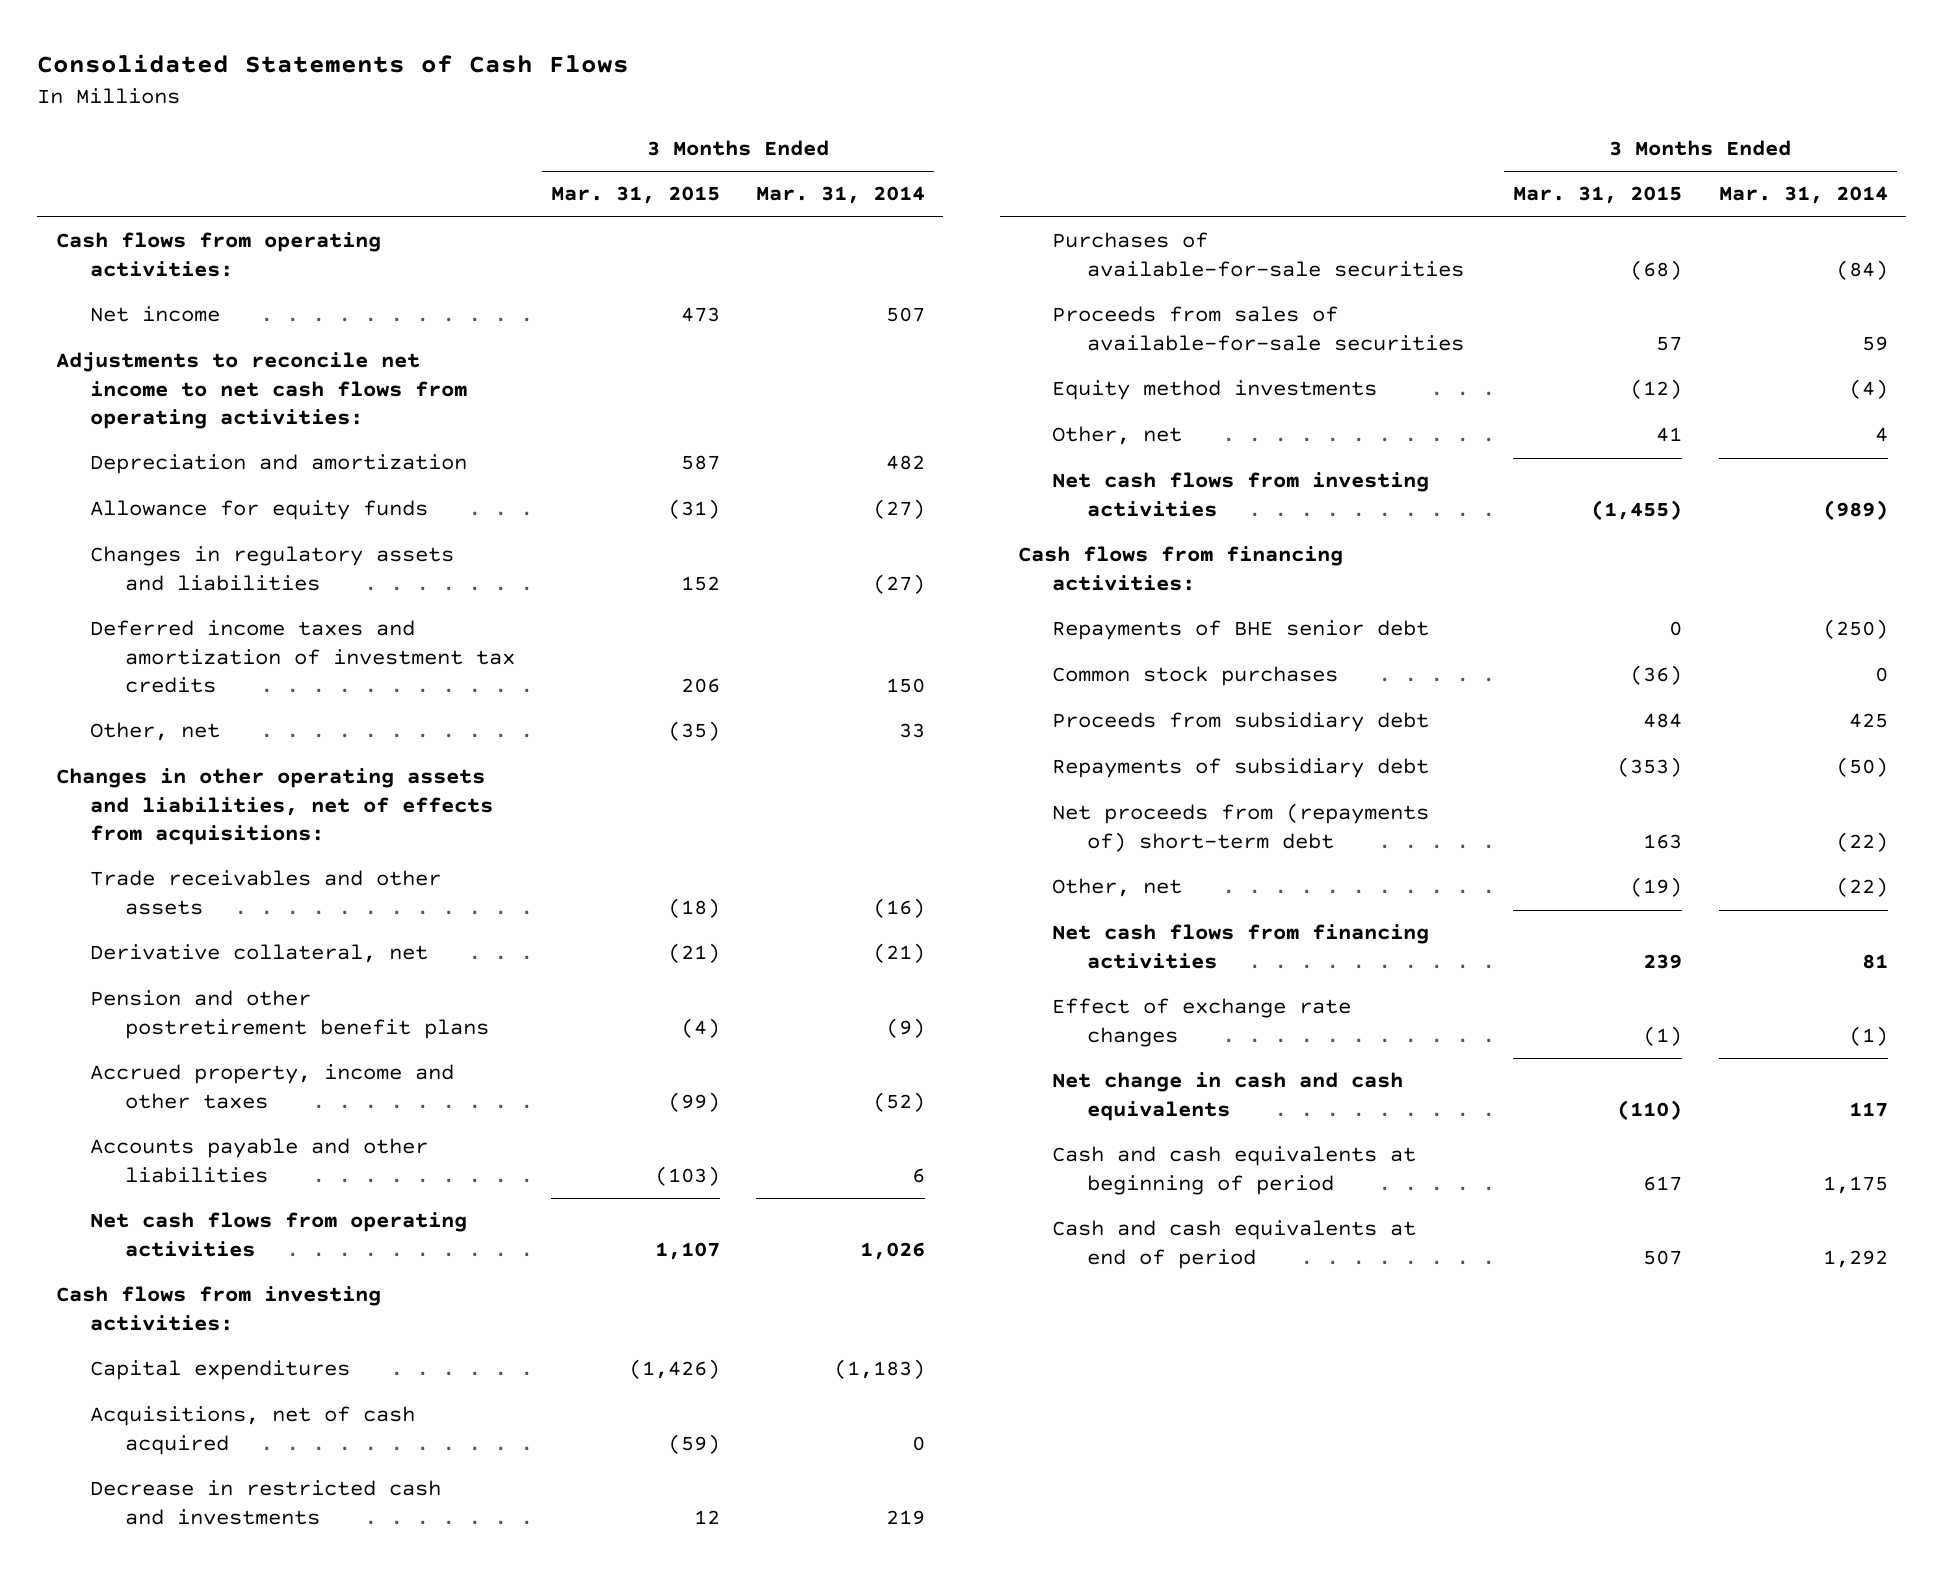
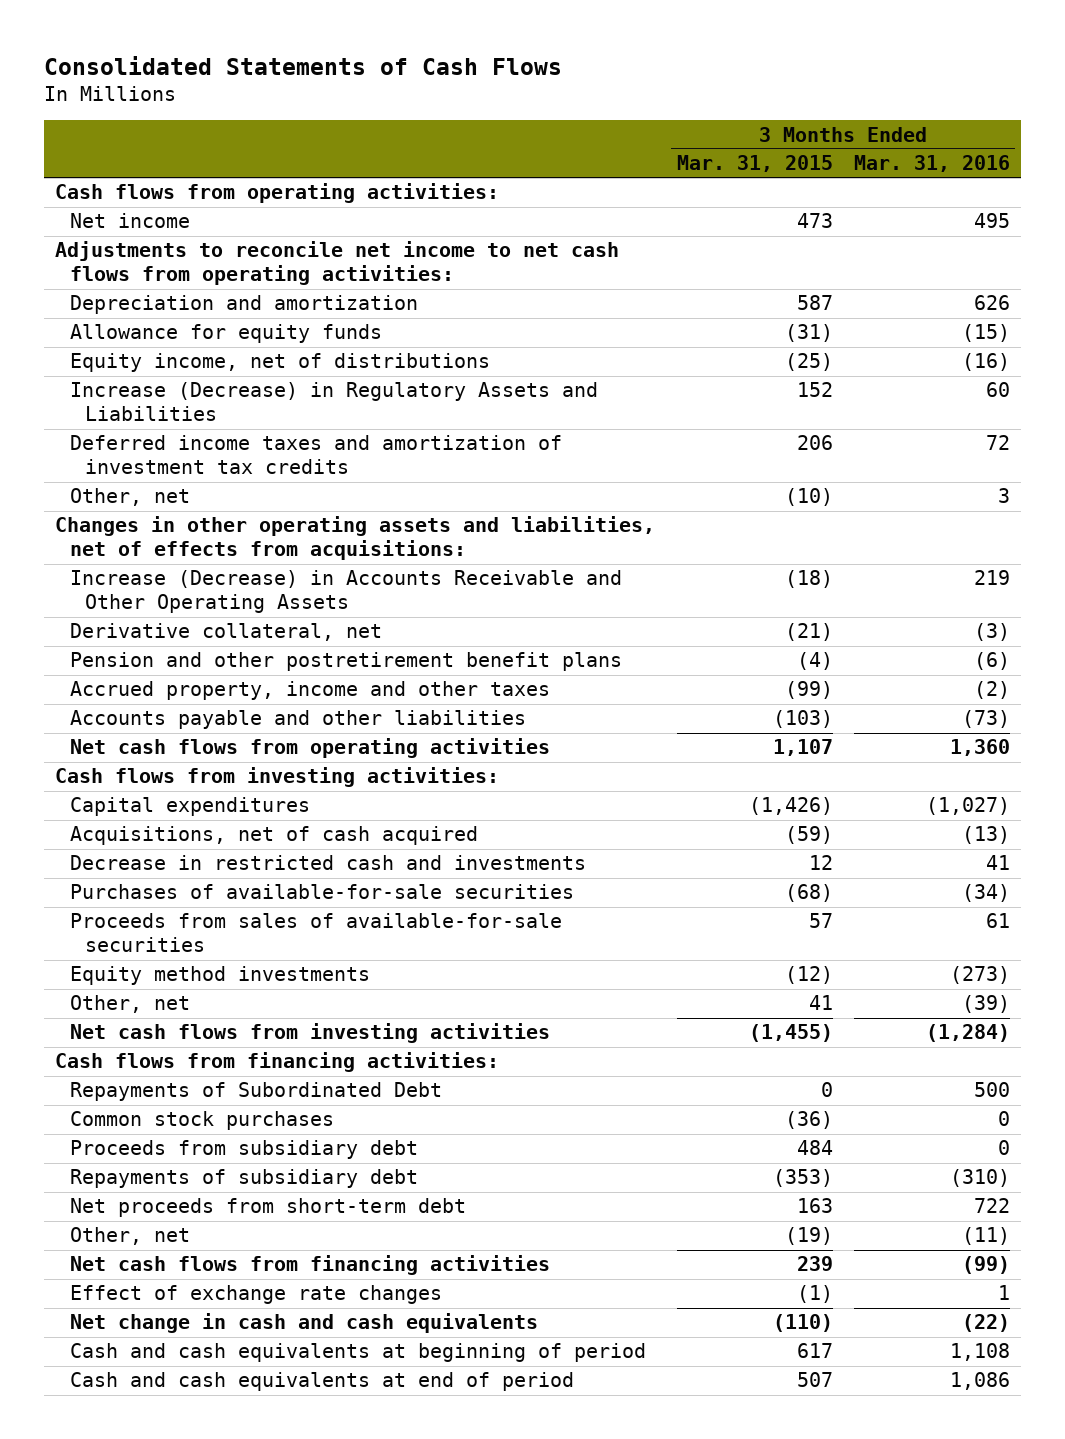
- | 3 Months Ended Mar. 31, 2015 | 3 Months Ended Mar. 31, 2014
+ | 3 Months Ended Mar. 31, 2015 | 3 Months Ended Mar. 31, 2016
- Changes in regulatory assets and liabilities | 152 | (27)
+ Equity income, net of distributions | (25) | (16)
+ Increase (Decrease) in Regulatory Assets and Liabilities | 152 | 60
- Other, net | (35) | 33
+ Other, net | (10) | 3
- Trade receivables and other assets | (18) | (16)
+ Increase (Decrease) in Accounts Receivable and Other Operating Assets | (18) | 219
- Repayments of BHE senior debt | 0 | (250)
+ Repayments of Subordinated Debt | 0 | 500
- Net proceeds from (repayments of) short-term debt | 163 | (22)
+ Net proceeds from short-term debt | 163 | 722

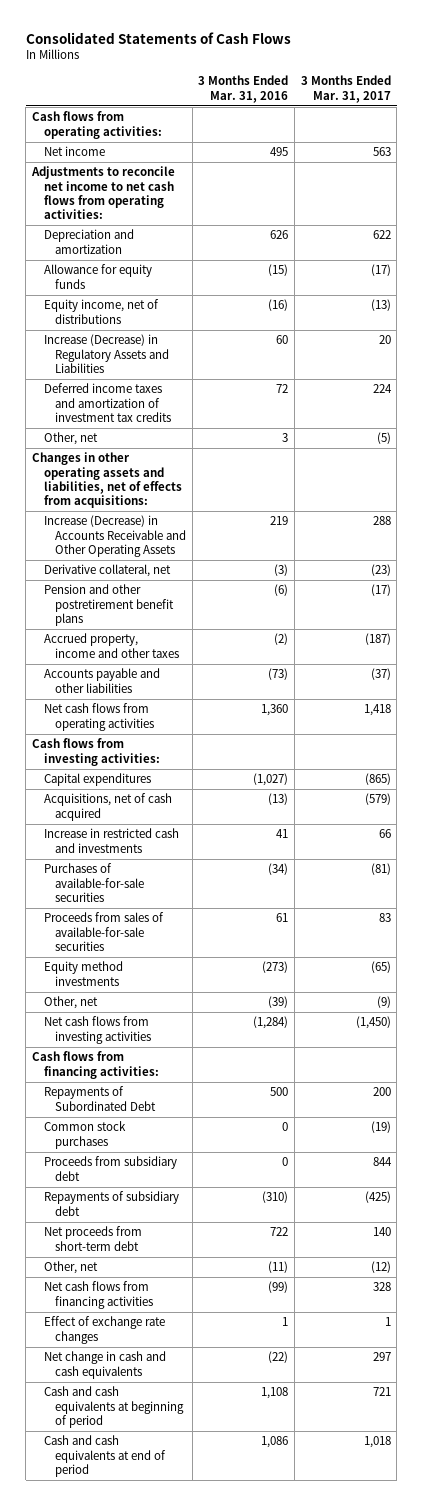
- | 3 Months Ended Mar. 31, 2015 | 3 Months Ended Mar. 31, 2016
+ | 3 Months Ended Mar. 31, 2016 | 3 Months Ended Mar. 31, 2017
- Decrease in restricted cash and investments | 12 | 41
+ Increase in restricted cash and investments | 41 | 66

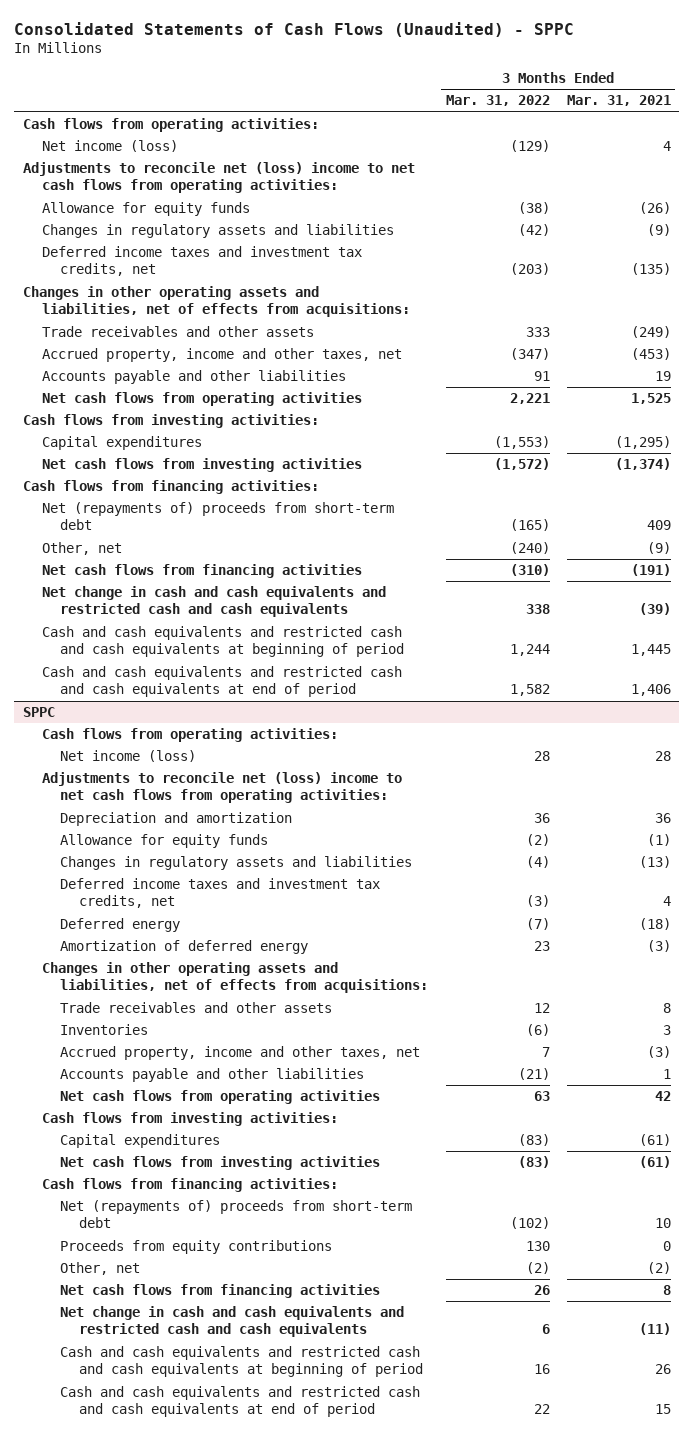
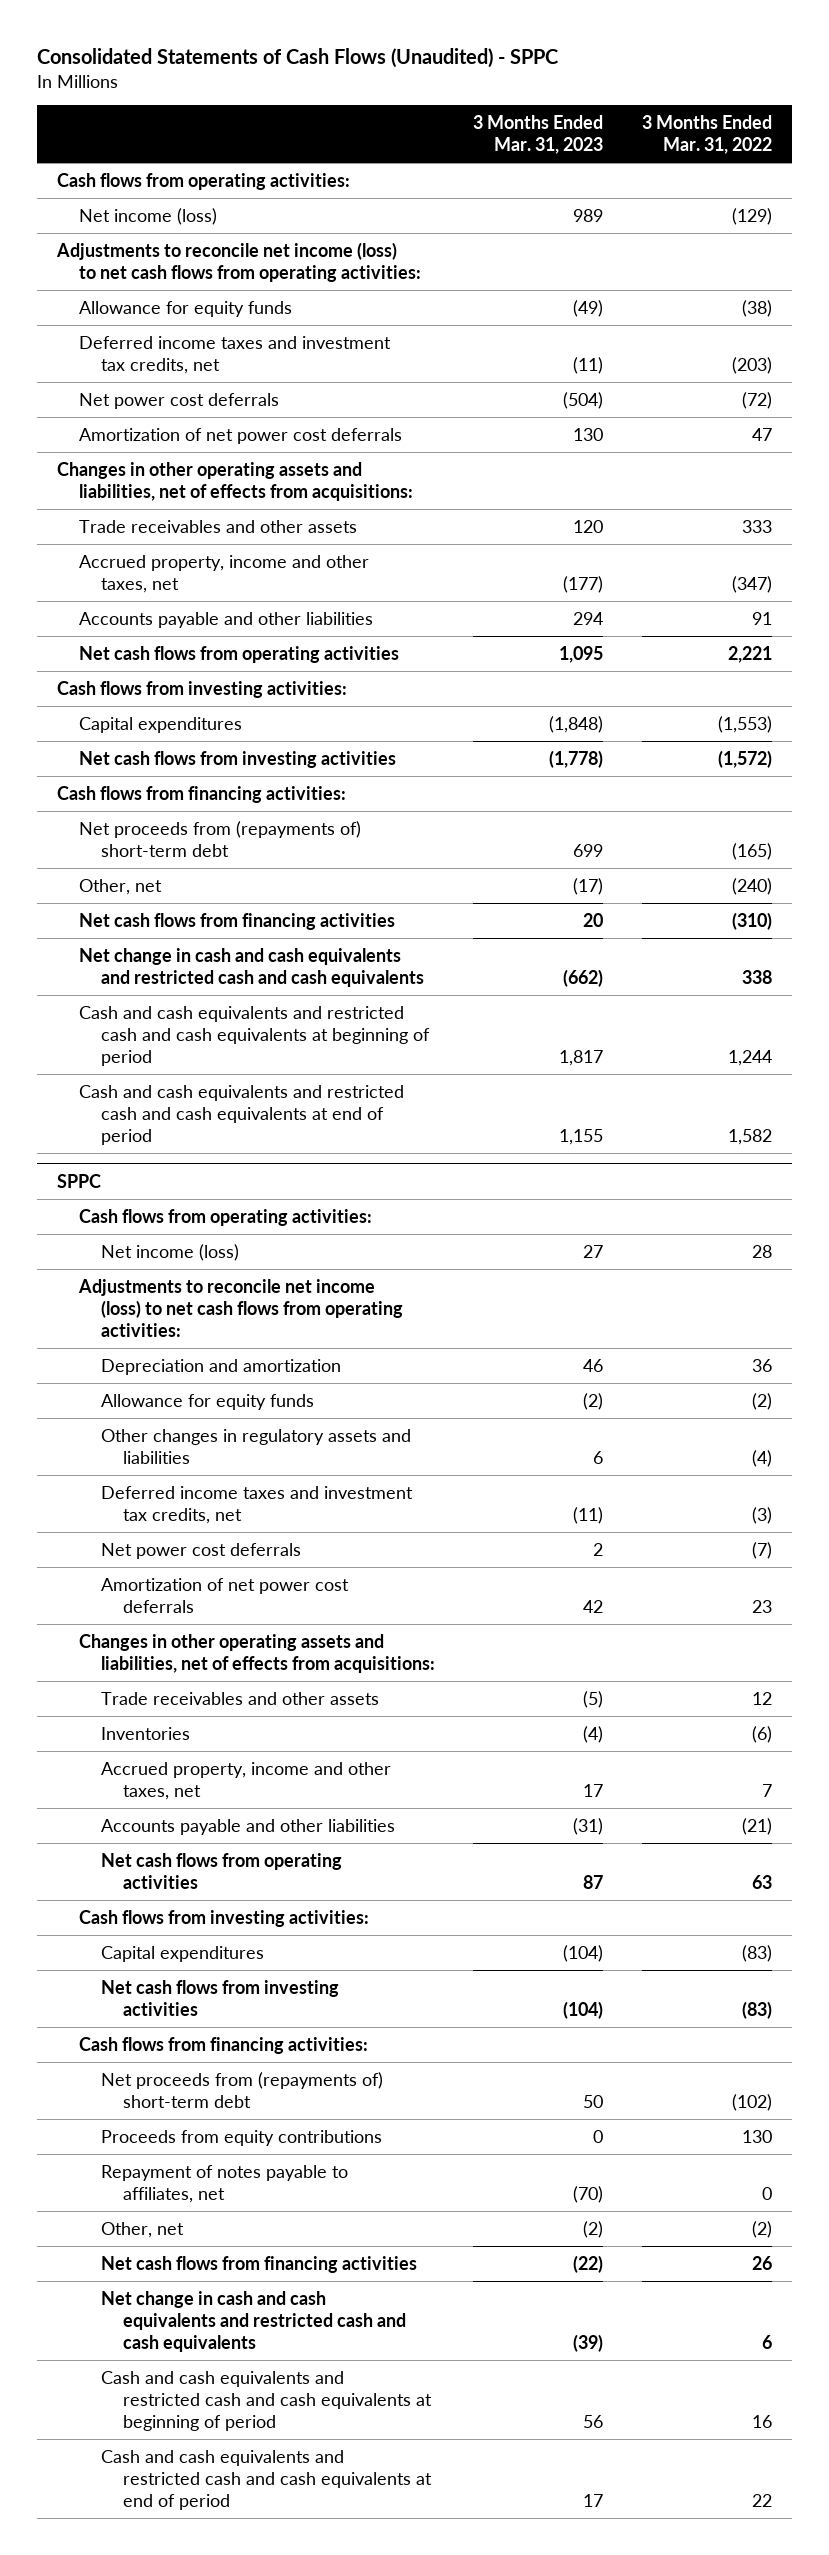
- | 3 Months Ended Mar. 31, 2022 | 3 Months Ended Mar. 31, 2021
+ | 3 Months Ended Mar. 31, 2023 | 3 Months Ended Mar. 31, 2022
- Adjustments to reconcile net (loss) income to net cash flows from operating activities:
+ Adjustments to reconcile net income (loss) to net cash flows from operating activities:
- Changes in regulatory assets and liabilities | (42) | (9)
+ Net power cost deferrals | (504) | (72)
+ Amortization of net power cost deferrals | 130 | 47
- Net (repayments of) proceeds from short-term debt | (165) | 409
+ Net proceeds from (repayments of) short-term debt | 699 | (165)
@ SPPC
- Adjustments to reconcile net (loss) income to net cash flows from operating activities:
+ Adjustments to reconcile net income (loss) to net cash flows from operating activities:
- Changes in regulatory assets and liabilities | (4) | (13)
+ Other changes in regulatory assets and liabilities | 6 | (4)
- Deferred energy | (7) | (18)
- Amortization of deferred energy | 23 | (3)
+ Net power cost deferrals | 2 | (7)
+ Amortization of net power cost deferrals | 42 | 23
- Net (repayments of) proceeds from short-term debt | (102) | 10
+ Net proceeds from (repayments of) short-term debt | 50 | (102)
+ Repayment of notes payable to affiliates, net | (70) | 0

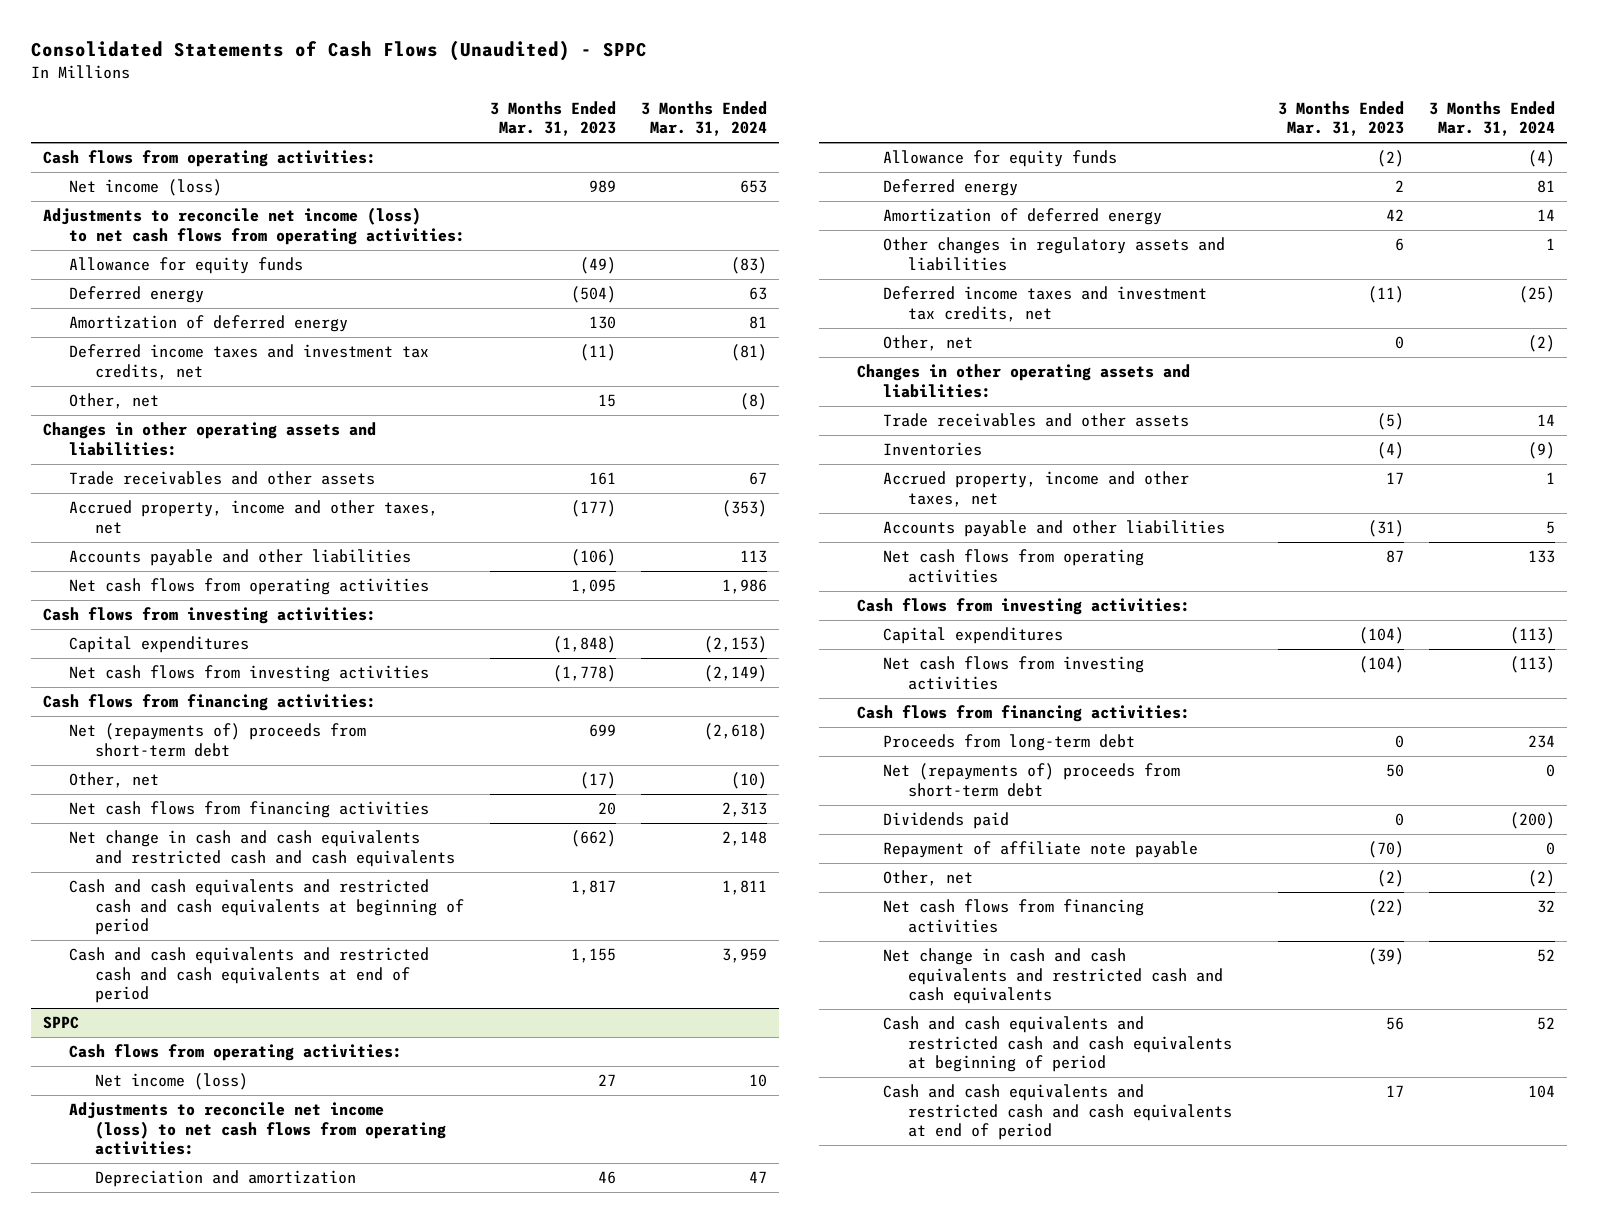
- | 3 Months Ended Mar. 31, 2023 | 3 Months Ended Mar. 31, 2022
+ | 3 Months Ended Mar. 31, 2023 | 3 Months Ended Mar. 31, 2024
+ Deferred energy | (504) | 63
+ Amortization of deferred energy | 130 | 81
- Net power cost deferrals | (504) | (72)
- Amortization of net power cost deferrals | 130 | 47
- Changes in other operating assets and liabilities, net of effects from acquisitions:
- Trade receivables and other assets | 120 | 333
+ Other, net | 15 | (8)
+ Changes in other operating assets and liabilities:
+ Trade receivables and other assets | 161 | 67
- Accounts payable and other liabilities | 294 | 91
+ Accounts payable and other liabilities | (106) | 113
- Net proceeds from (repayments of) short-term debt | 699 | (165)
+ Net (repayments of) proceeds from short-term debt | 699 | (2,618)
@ SPPC
+ Deferred energy | 2 | 81
+ Amortization of deferred energy | 42 | 14
- Net power cost deferrals | 2 | (7)
- Amortization of net power cost deferrals | 42 | 23
- Changes in other operating assets and liabilities, net of effects from acquisitions:
+ Other, net | 0 | (2)
+ Changes in other operating assets and liabilities:
- Net proceeds from (repayments of) short-term debt | 50 | (102)
- Proceeds from equity contributions | 0 | 130
- Repayment of notes payable to affiliates, net | (70) | 0
+ Proceeds from long-term debt | 0 | 234
+ Net (repayments of) proceeds from short-term debt | 50 | 0
+ Dividends paid | 0 | (200)
+ Repayment of affiliate note payable | (70) | 0

